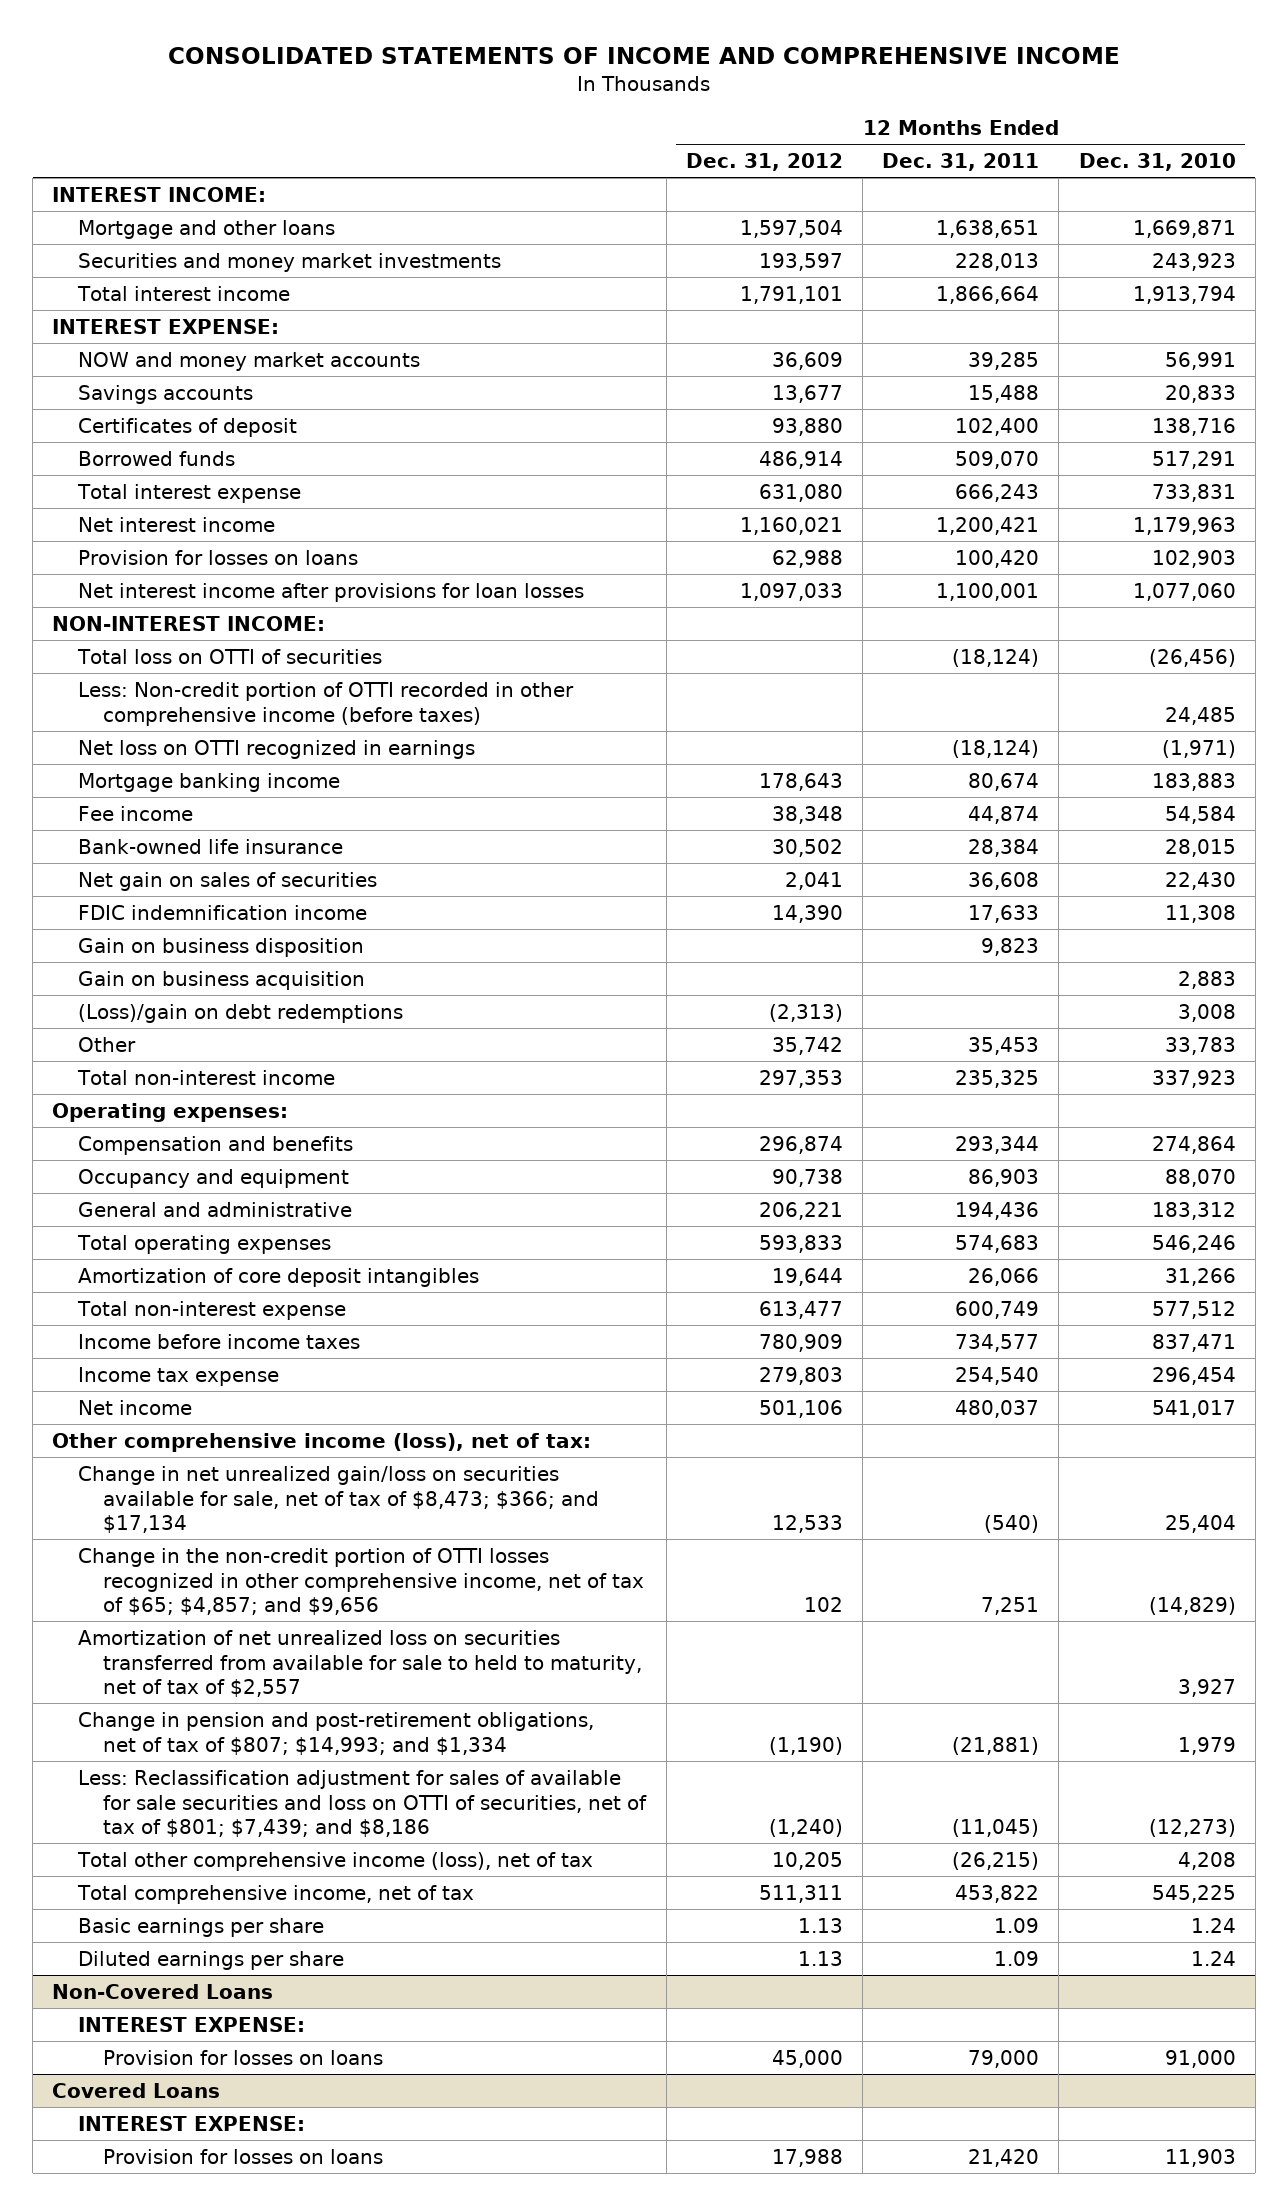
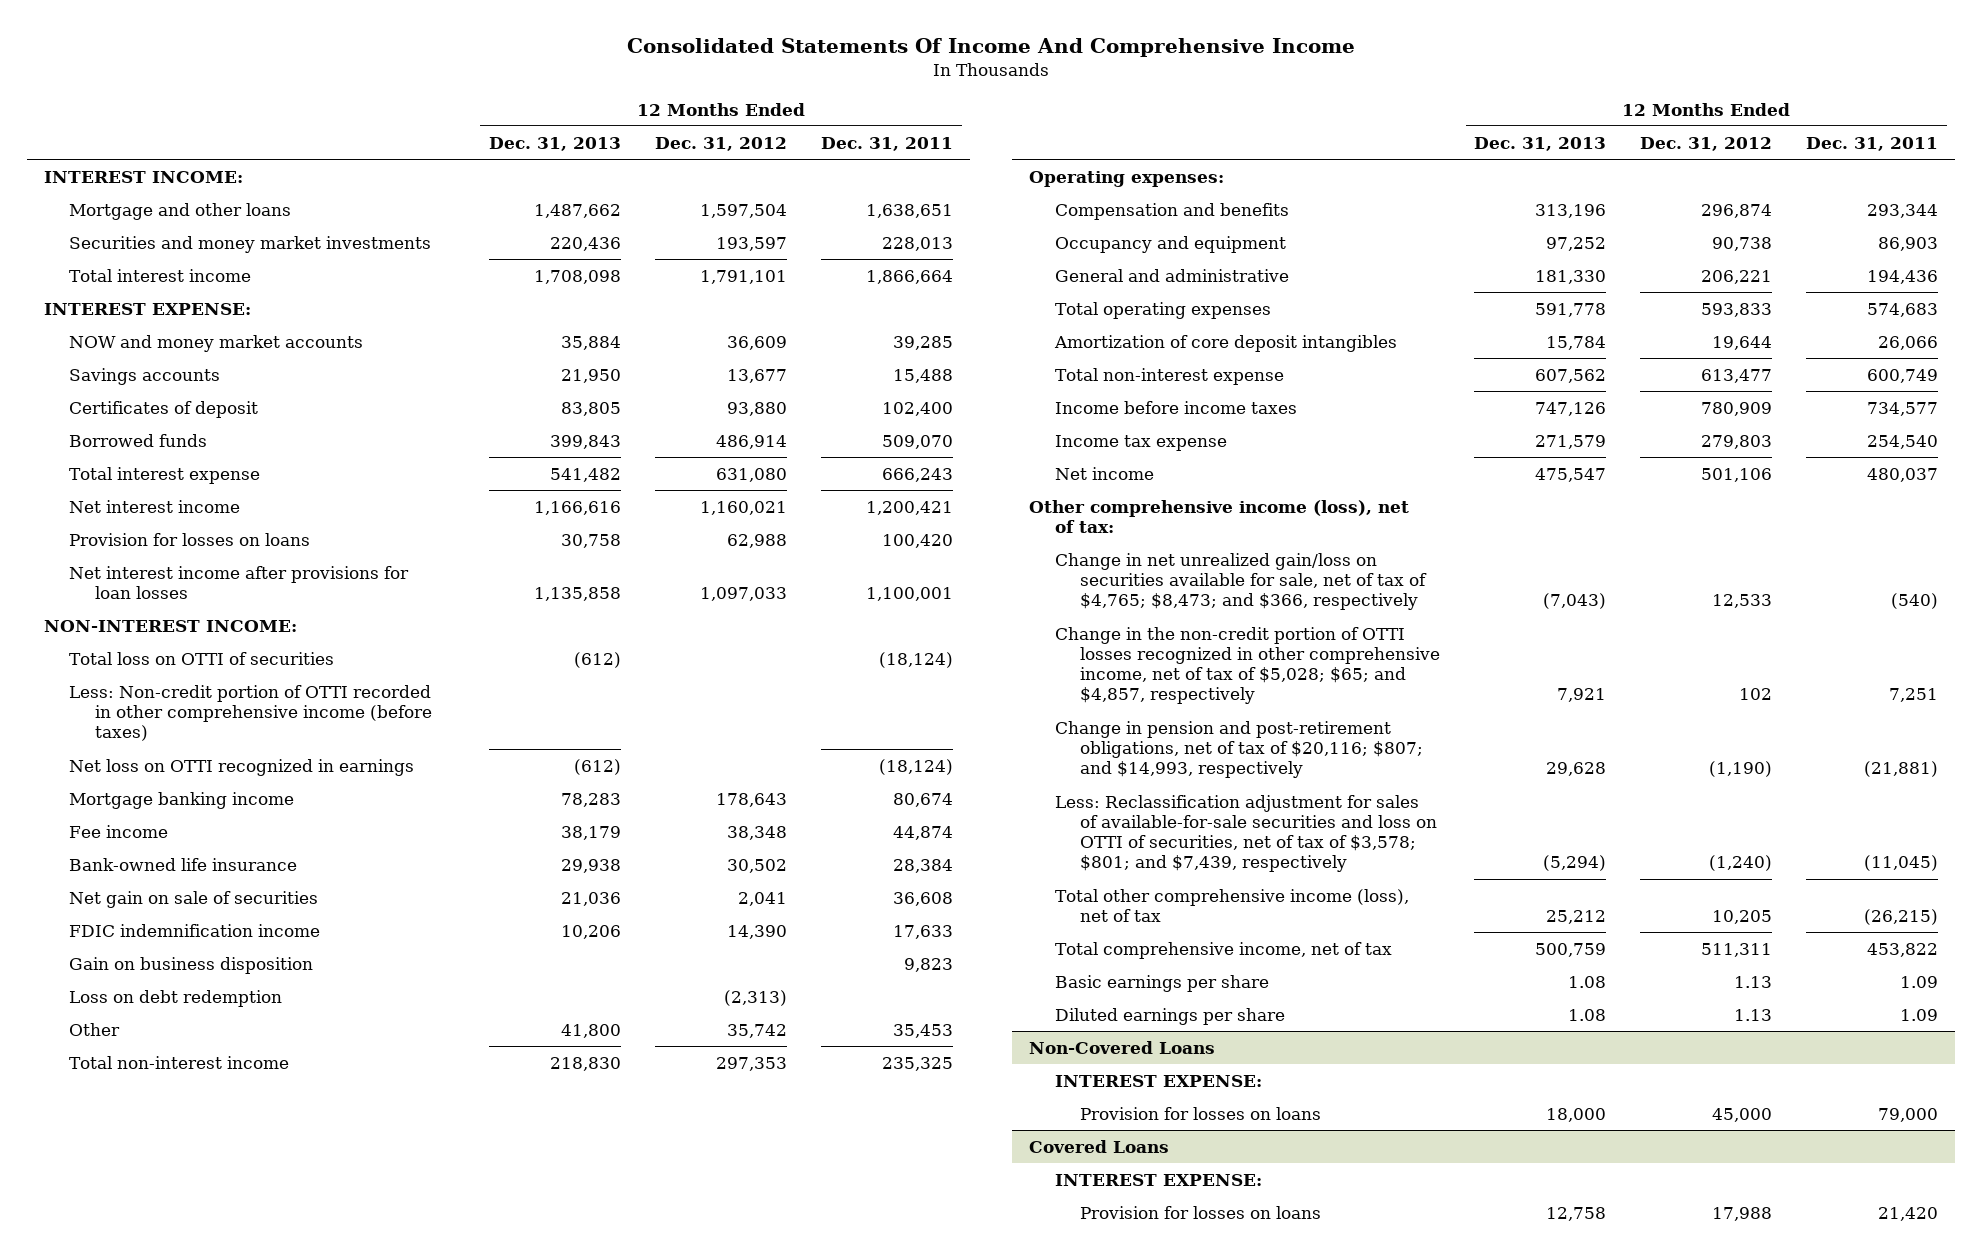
- CONSOLIDATED STATEMENTS OF INCOME AND COMPREHENSIVE INCOME
+ Consolidated Statements Of Income And Comprehensive Income
- | 12 Months Ended Dec. 31, 2012 | 12 Months Ended Dec. 31, 2011 | 12 Months Ended Dec. 31, 2010
+ | 12 Months Ended Dec. 31, 2013 | 12 Months Ended Dec. 31, 2012 | 12 Months Ended Dec. 31, 2011
- Net gain on sales of securities | 2,041 | 36,608 | 22,430
+ Net gain on sale of securities | 21,036 | 2,041 | 36,608
- Gain on business acquisition | | | 2,883
- (Loss)/gain on debt redemptions | (2,313) | | 3,008
+ Loss on debt redemption | | (2,313) |
- Change in net unrealized gain/loss on securities available for sale, net of tax of $8,473; $366; and $17,134 | 12,533 | (540) | 25,404
- Change in the non-credit portion of OTTI losses recognized in other comprehensive income, net of tax of $65; $4,857; and $9,656 | 102 | 7,251 | (14,829)
- Amortization of net unrealized loss on securities transferred from available for sale to held to maturity, net of tax of $2,557 | | | 3,927
- Change in pension and post-retirement obligations, net of tax of $807; $14,993; and $1,334 | (1,190) | (21,881) | 1,979
- Less: Reclassification adjustment for sales of available for sale securities and loss on OTTI of securities, net of tax of $801; $7,439; and $8,186 | (1,240) | (11,045) | (12,273)
+ Change in net unrealized gain/loss on securities available for sale, net of tax of $4,765; $8,473; and $366, respectively | (7,043) | 12,533 | (540)
+ Change in the non-credit portion of OTTI losses recognized in other comprehensive income, net of tax of $5,028; $65; and $4,857, respectively | 7,921 | 102 | 7,251
+ Change in pension and post-retirement obligations, net of tax of $20,116; $807; and $14,993, respectively | 29,628 | (1,190) | (21,881)
+ Less: Reclassification adjustment for sales of available-for-sale securities and loss on OTTI of securities, net of tax of $3,578; $801; and $7,439, respectively | (5,294) | (1,240) | (11,045)

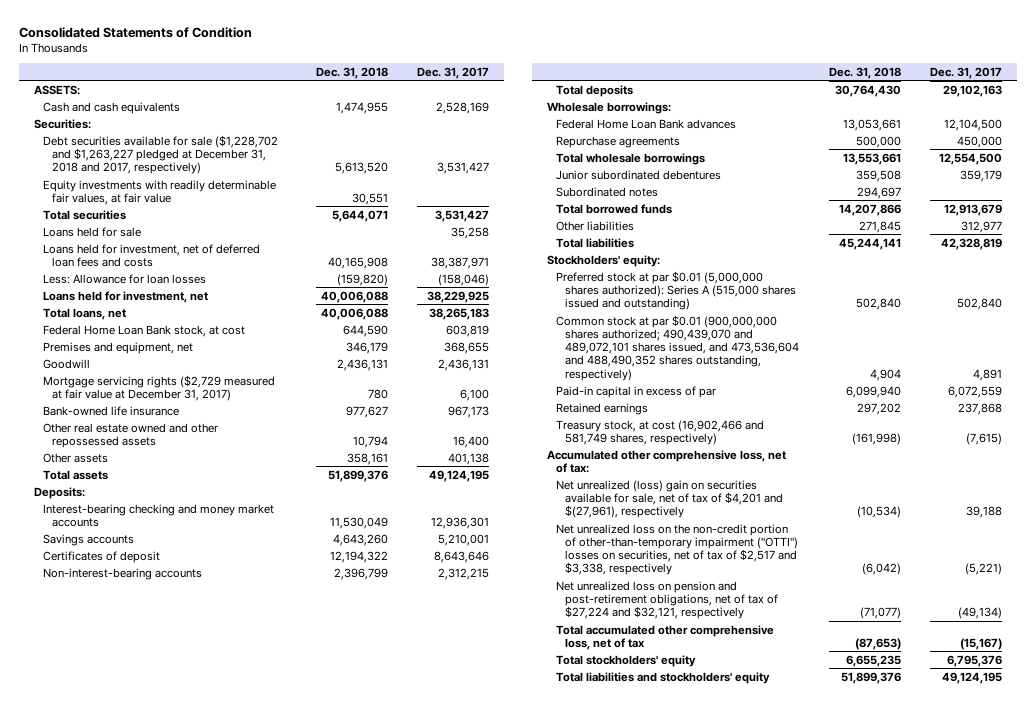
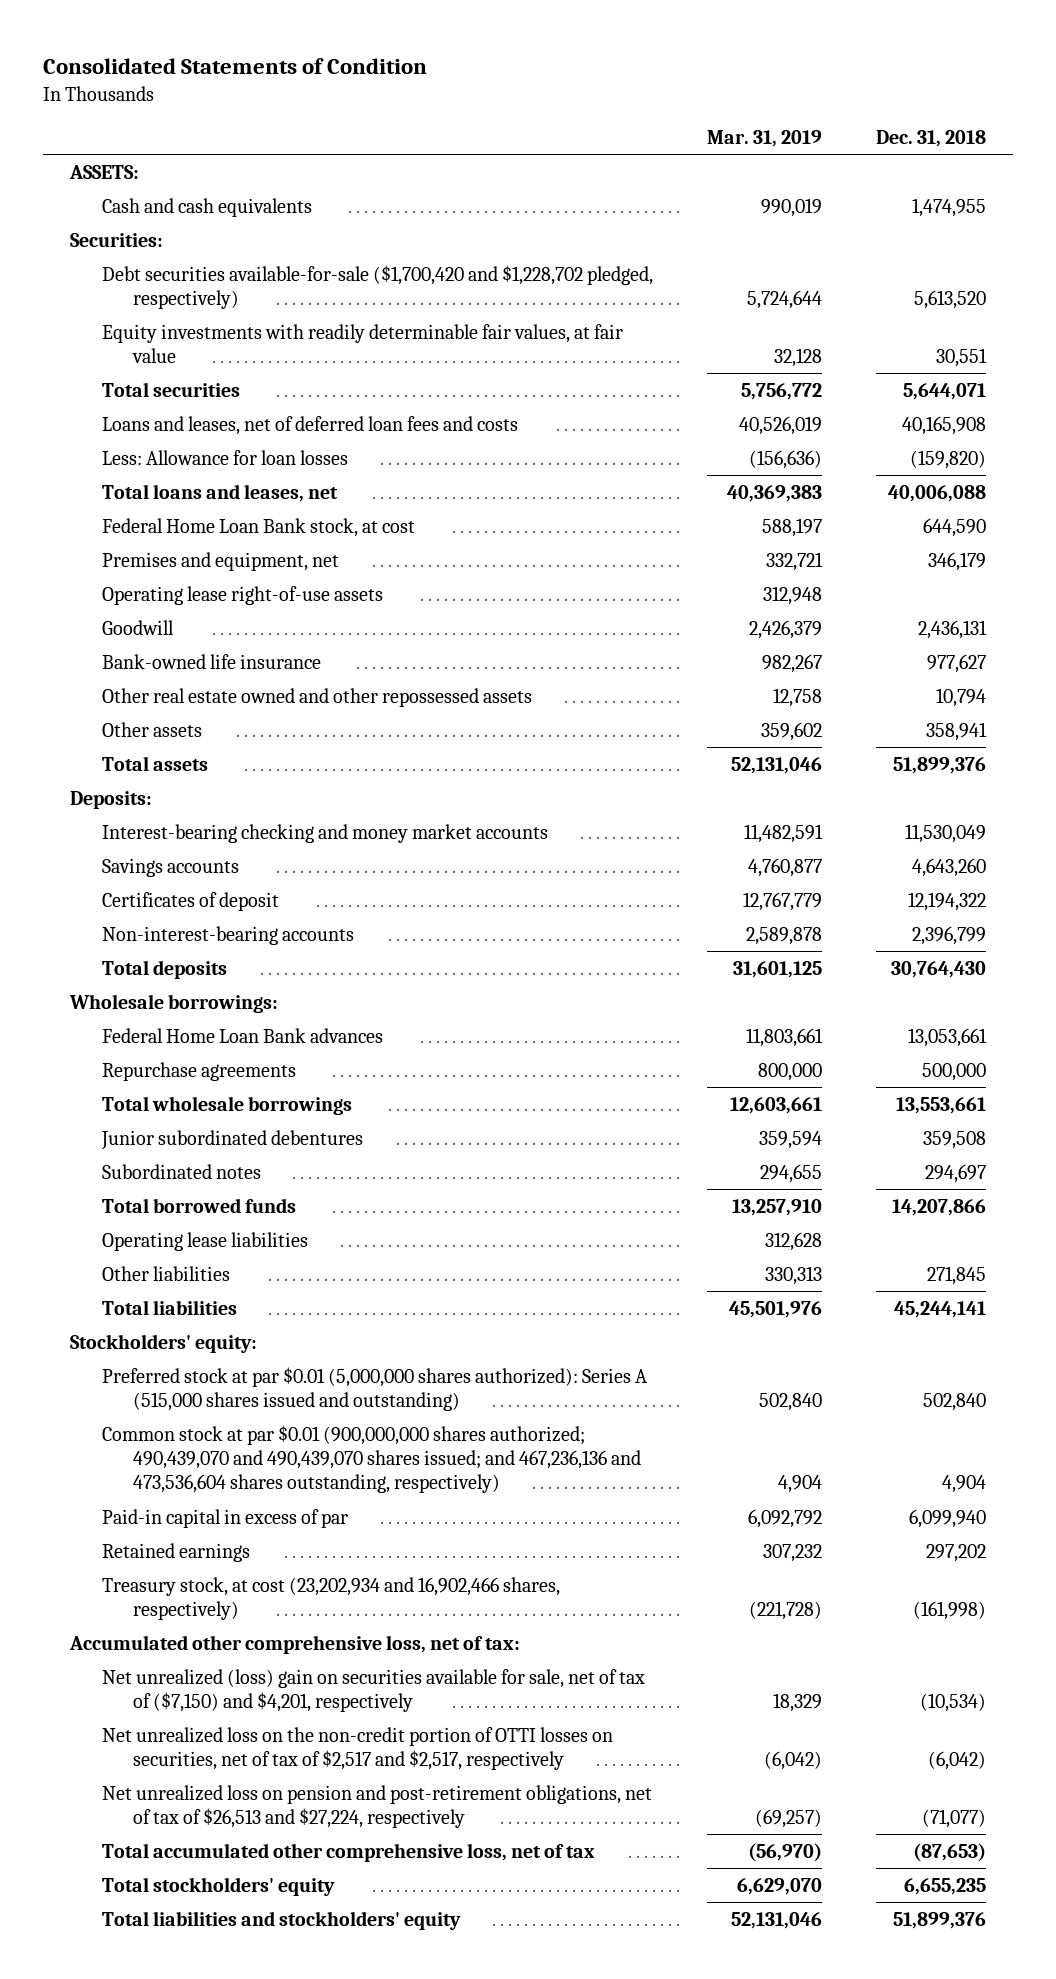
- | Dec. 31, 2018 | Dec. 31, 2017
+ | Mar. 31, 2019 | Dec. 31, 2018
- Debt securities available for sale ($1,228,702 and $1,263,227 pledged at December 31, 2018 and 2017, respectively) | 5,613,520 | 3,531,427
+ Debt securities available-for-sale ($1,700,420 and $1,228,702 pledged, respectively) | 5,724,644 | 5,613,520
- Loans held for sale | | 35,258
- Loans held for investment, net of deferred loan fees and costs | 40,165,908 | 38,387,971
+ Loans and leases, net of deferred loan fees and costs | 40,526,019 | 40,165,908
- Loans held for investment, net | 40,006,088 | 38,229,925
- Total loans, net | 40,006,088 | 38,265,183
+ Total loans and leases, net | 40,369,383 | 40,006,088
+ Operating lease right-of-use assets | 312,948 |
- Mortgage servicing rights ($2,729 measured at fair value at December 31, 2017) | 780 | 6,100
- Other assets | 358,161 | 401,138
+ Other assets | 359,602 | 358,941
+ Operating lease liabilities | 312,628 |
- Common stock at par $0.01 (900,000,000 shares authorized; 490,439,070 and 489,072,101 shares issued, and 473,536,604 and 488,490,352 shares outstanding, respectively) | 4,904 | 4,891
+ Common stock at par $0.01 (900,000,000 shares authorized; 490,439,070 and 490,439,070 shares issued; and 467,236,136 and 473,536,604 shares outstanding, respectively) | 4,904 | 4,904
- Treasury stock, at cost (16,902,466 and 581,749 shares, respectively) | (161,998) | (7,615)
+ Treasury stock, at cost (23,202,934 and 16,902,466 shares, respectively) | (221,728) | (161,998)
- Net unrealized (loss) gain on securities available for sale, net of tax of $4,201 and $(27,961), respectively | (10,534) | 39,188
- Net unrealized loss on the non-credit portion of other-than-temporary impairment ("OTTI") losses on securities, net of tax of $2,517 and $3,338, respectively | (6,042) | (5,221)
- Net unrealized loss on pension and post-retirement obligations, net of tax of $27,224 and $32,121, respectively | (71,077) | (49,134)
+ Net unrealized (loss) gain on securities available for sale, net of tax of ($7,150) and $4,201, respectively | 18,329 | (10,534)
+ Net unrealized loss on the non-credit portion of OTTI losses on securities, net of tax of $2,517 and $2,517, respectively | (6,042) | (6,042)
+ Net unrealized loss on pension and post-retirement obligations, net of tax of $26,513 and $27,224, respectively | (69,257) | (71,077)

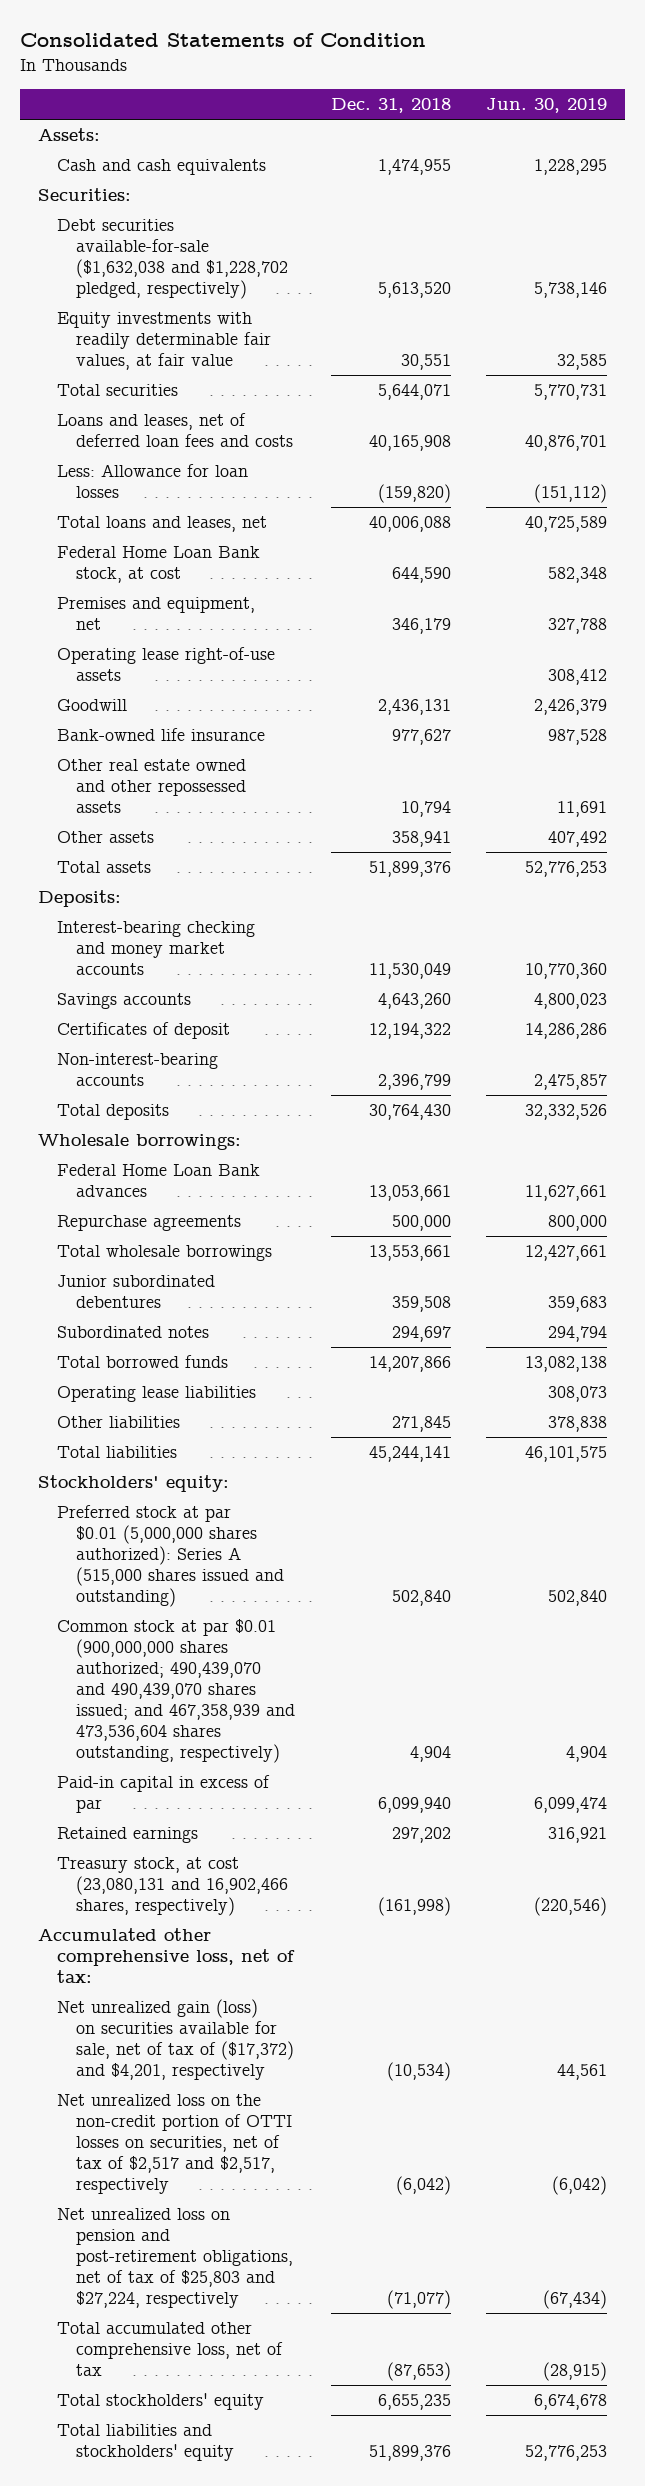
- | Mar. 31, 2019 | Dec. 31, 2018
+ | Dec. 31, 2018 | Jun. 30, 2019
- ASSETS:
+ Assets:
- Debt securities available-for-sale ($1,700,420 and $1,228,702 pledged, respectively) | 5,724,644 | 5,613,520
+ Debt securities available-for-sale ($1,632,038 and $1,228,702 pledged, respectively) | 5,613,520 | 5,738,146
- Common stock at par $0.01 (900,000,000 shares authorized; 490,439,070 and 490,439,070 shares issued; and 467,236,136 and 473,536,604 shares outstanding, respectively) | 4,904 | 4,904
+ Common stock at par $0.01 (900,000,000 shares authorized; 490,439,070 and 490,439,070 shares issued; and 467,358,939 and 473,536,604 shares outstanding, respectively) | 4,904 | 4,904
- Treasury stock, at cost (23,202,934 and 16,902,466 shares, respectively) | (221,728) | (161,998)
+ Treasury stock, at cost (23,080,131 and 16,902,466 shares, respectively) | (161,998) | (220,546)
- Net unrealized (loss) gain on securities available for sale, net of tax of ($7,150) and $4,201, respectively | 18,329 | (10,534)
+ Net unrealized gain (loss) on securities available for sale, net of tax of ($17,372) and $4,201, respectively | (10,534) | 44,561
- Net unrealized loss on pension and post-retirement obligations, net of tax of $26,513 and $27,224, respectively | (69,257) | (71,077)
+ Net unrealized loss on pension and post-retirement obligations, net of tax of $25,803 and $27,224, respectively | (71,077) | (67,434)

